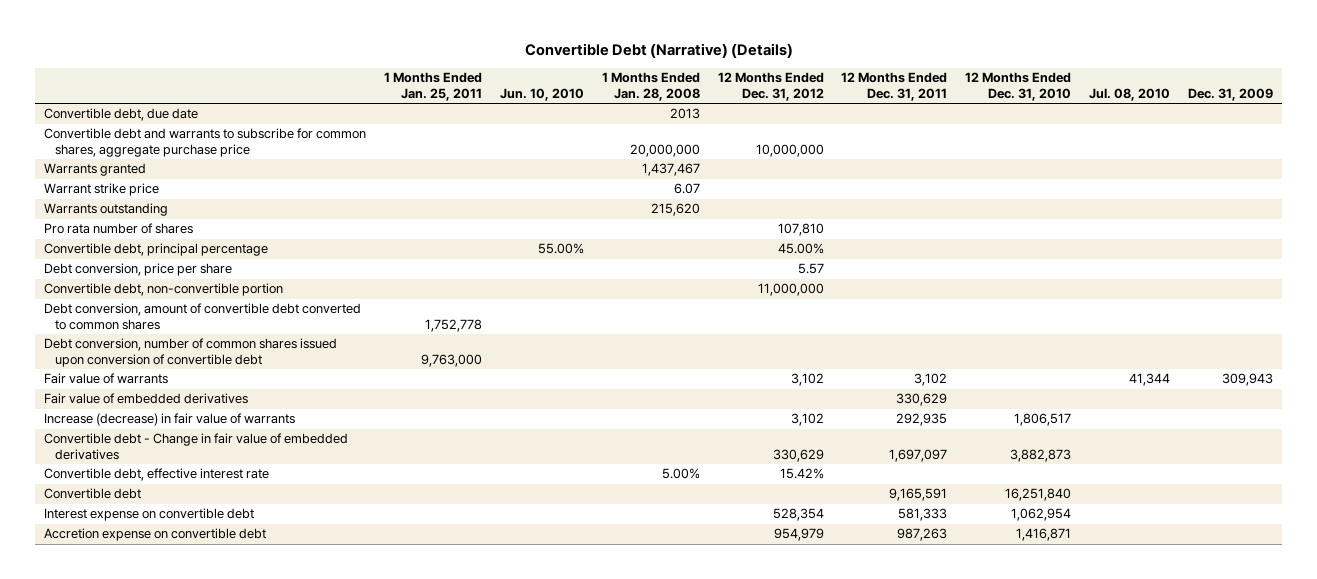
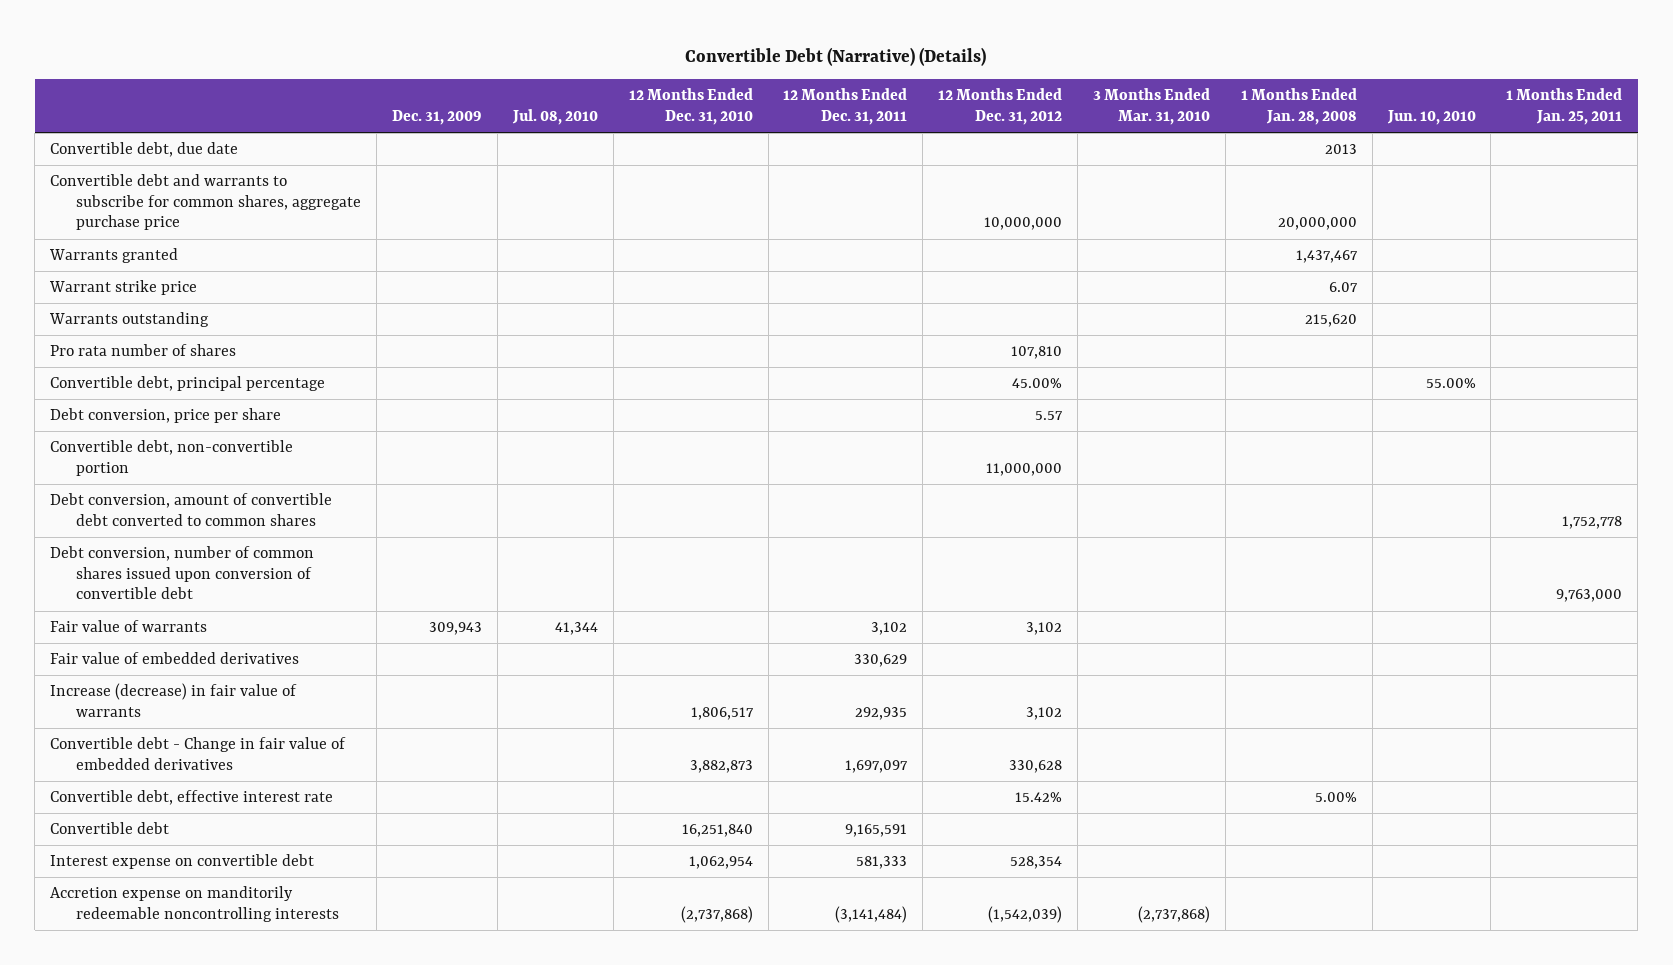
- | 1 Months Ended Jan. 25, 2011 | Jun. 10, 2010 | 1 Months Ended Jan. 28, 2008 | 12 Months Ended Dec. 31, 2012 | 12 Months Ended Dec. 31, 2011 | 12 Months Ended Dec. 31, 2010 | Jul. 08, 2010 | Dec. 31, 2009
+ | Dec. 31, 2009 | Jul. 08, 2010 | 12 Months Ended Dec. 31, 2010 | 12 Months Ended Dec. 31, 2011 | 12 Months Ended Dec. 31, 2012 | 3 Months Ended Mar. 31, 2010 | 1 Months Ended Jan. 28, 2008 | Jun. 10, 2010 | 1 Months Ended Jan. 25, 2011
- Convertible debt - Change in fair value of embedded derivatives | | | | 330,629 | 1,697,097 | 3,882,873 | |
+ Convertible debt - Change in fair value of embedded derivatives | | | 3,882,873 | 1,697,097 | 330,628 | | | |
- Accretion expense on convertible debt | | | | 954,979 | 987,263 | 1,416,871 | |
+ Accretion expense on manditorily redeemable noncontrolling interests | | | (2,737,868) | (3,141,484) | (1,542,039) | (2,737,868) | | |

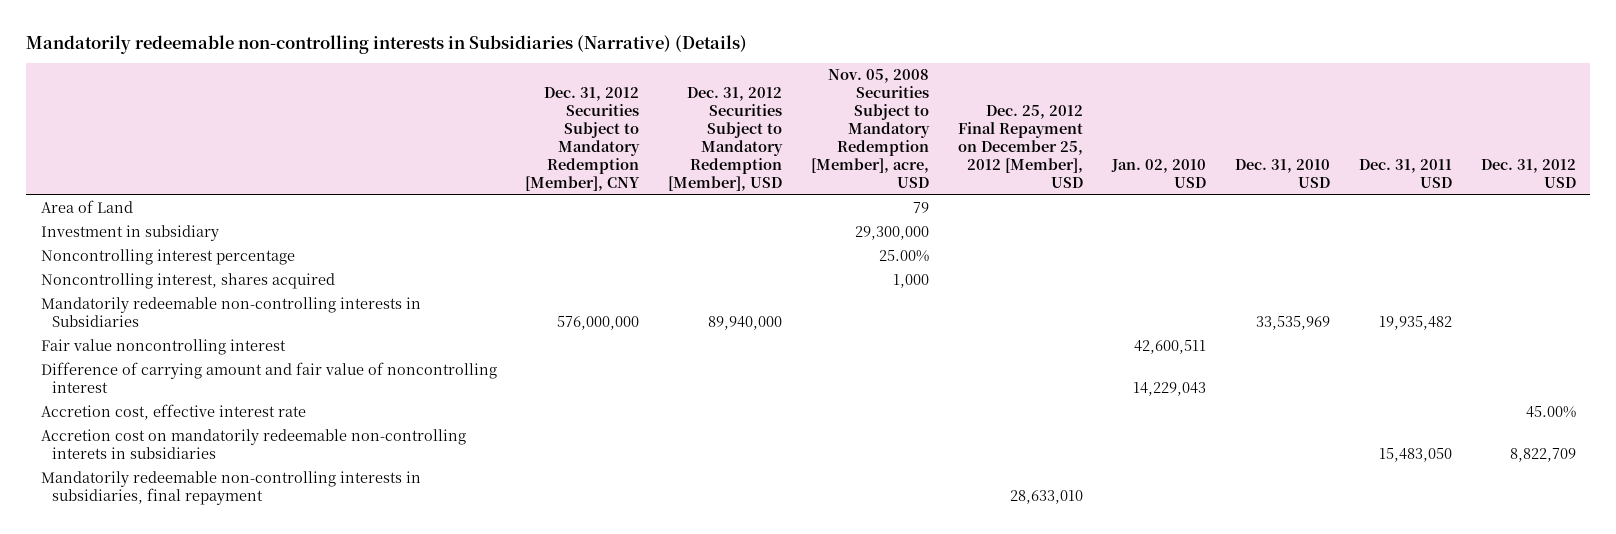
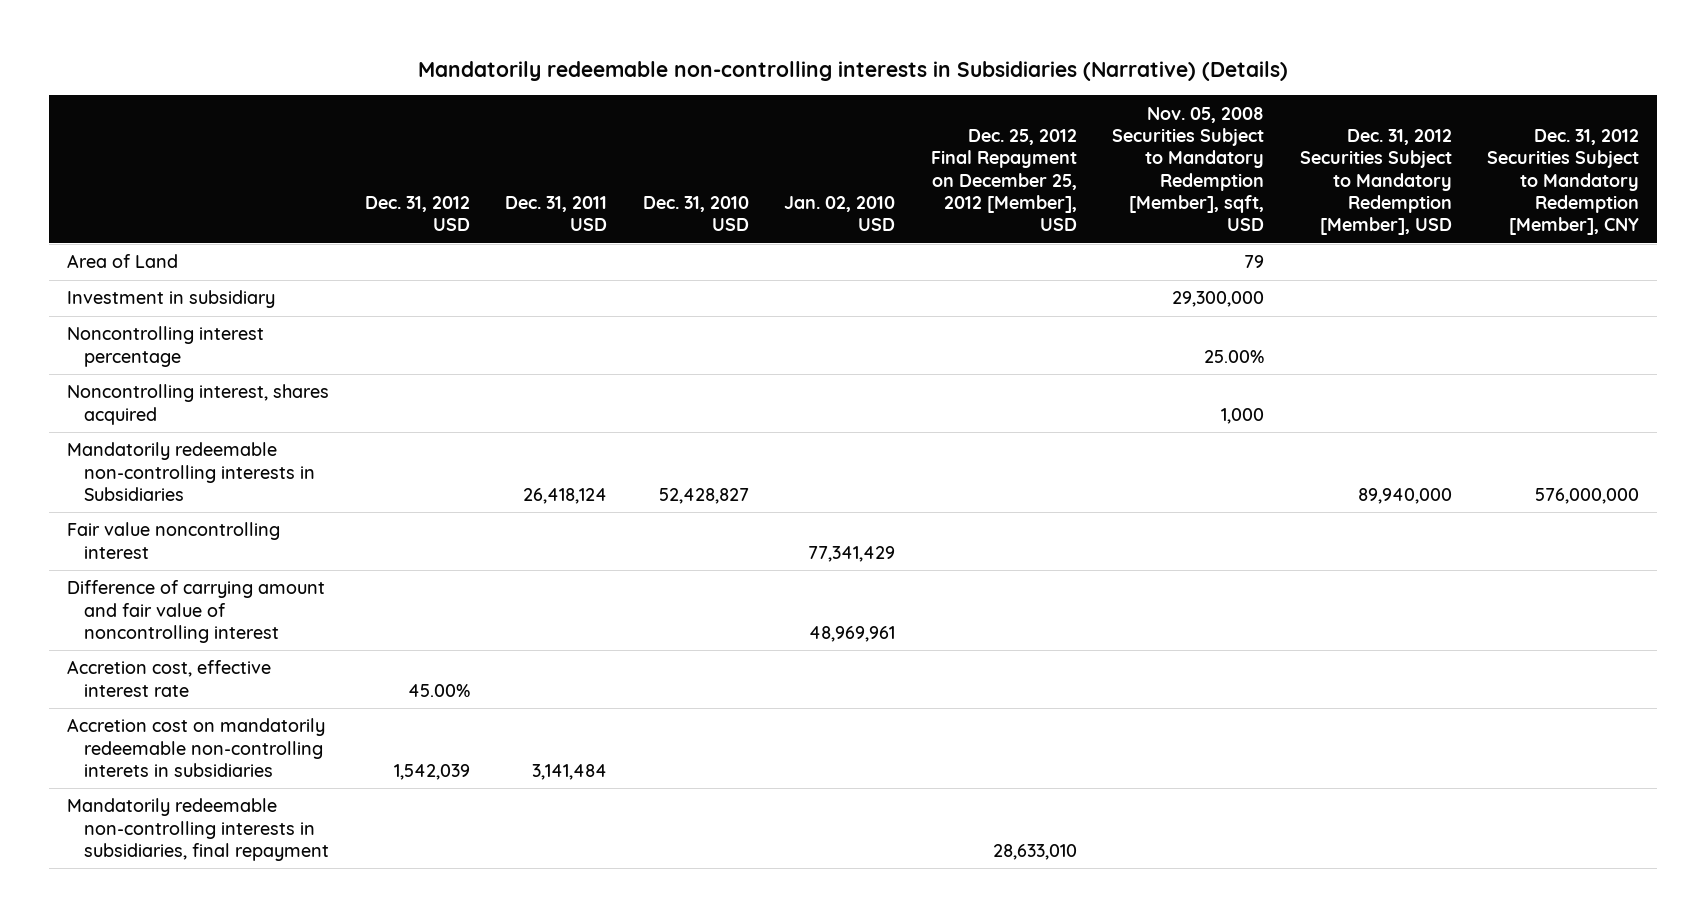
- | Dec. 31, 2012 Securities Subject to Mandatory Redemption [Member], CNY | Dec. 31, 2012 Securities Subject to Mandatory Redemption [Member], USD | Nov. 05, 2008 Securities Subject to Mandatory Redemption [Member], acre, USD | Dec. 25, 2012 Final Repayment on December 25, 2012 [Member], USD | Jan. 02, 2010 USD | Dec. 31, 2010 USD | Dec. 31, 2011 USD | Dec. 31, 2012 USD
+ | Dec. 31, 2012 USD | Dec. 31, 2011 USD | Dec. 31, 2010 USD | Jan. 02, 2010 USD | Dec. 25, 2012 Final Repayment on December 25, 2012 [Member], USD | Nov. 05, 2008 Securities Subject to Mandatory Redemption [Member], sqft, USD | Dec. 31, 2012 Securities Subject to Mandatory Redemption [Member], USD | Dec. 31, 2012 Securities Subject to Mandatory Redemption [Member], CNY
- Mandatorily redeemable non-controlling interests in Subsidiaries | 576,000,000 | 89,940,000 | | | | 33,535,969 | 19,935,482 |
- Fair value noncontrolling interest | | | | | 42,600,511 | | |
- Difference of carrying amount and fair value of noncontrolling interest | | | | | 14,229,043 | | |
+ Mandatorily redeemable non-controlling interests in Subsidiaries | | 26,418,124 | 52,428,827 | | | | 89,940,000 | 576,000,000
+ Fair value noncontrolling interest | | | | 77,341,429 | | | |
+ Difference of carrying amount and fair value of noncontrolling interest | | | | 48,969,961 | | | |
- Accretion cost on mandatorily redeemable non-controlling interets in subsidiaries | | | | | | | 15,483,050 | 8,822,709
+ Accretion cost on mandatorily redeemable non-controlling interets in subsidiaries | 1,542,039 | 3,141,484 | | | | | |

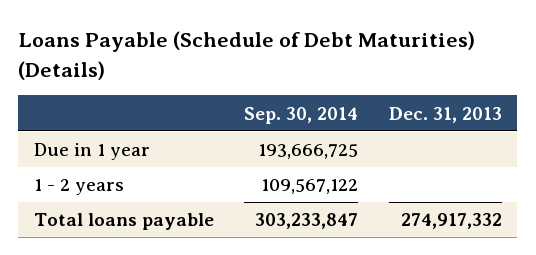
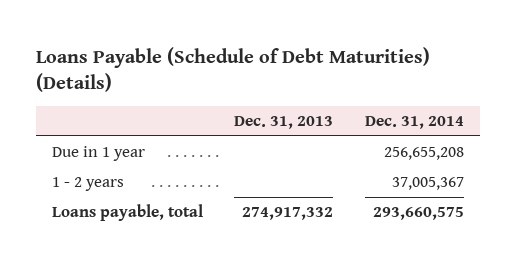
- | Sep. 30, 2014 | Dec. 31, 2013
+ | Dec. 31, 2013 | Dec. 31, 2014
- Total loans payable | 303,233,847 | 274,917,332
+ Loans payable, total | 274,917,332 | 293,660,575

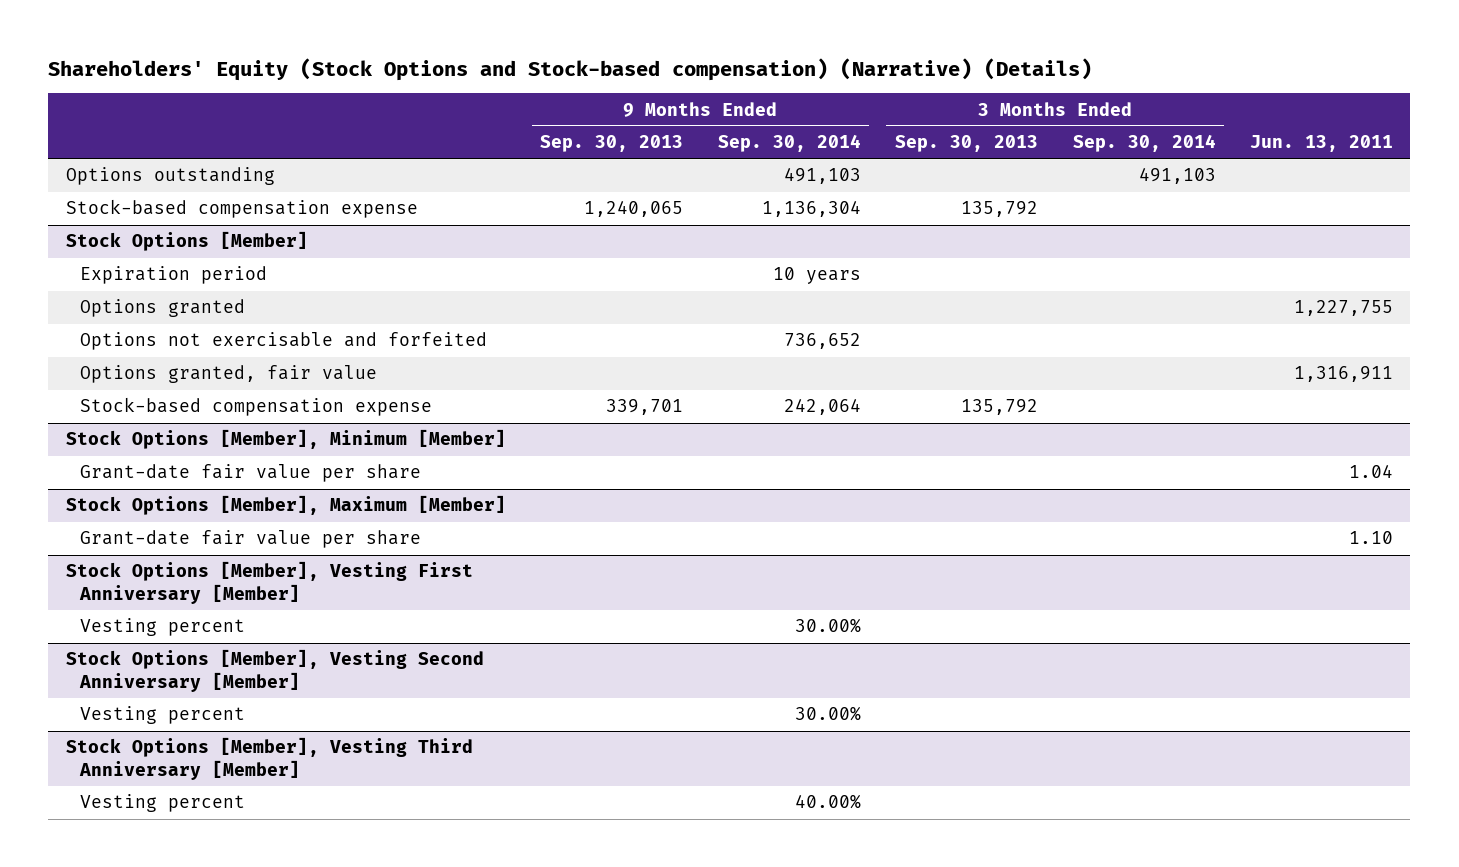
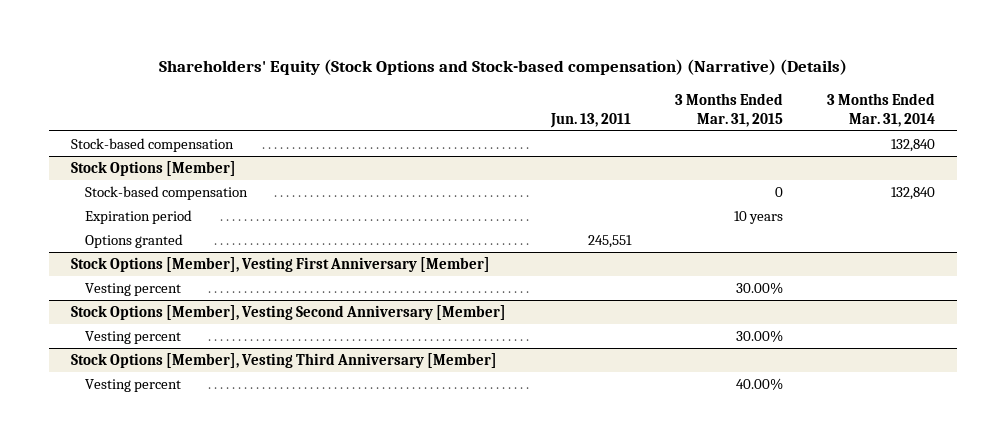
- | 9 Months Ended Sep. 30, 2013 | 9 Months Ended Sep. 30, 2014 | 3 Months Ended Sep. 30, 2013 | 3 Months Ended Sep. 30, 2014 | Jun. 13, 2011
+ | Jun. 13, 2011 | 3 Months Ended Mar. 31, 2015 | 3 Months Ended Mar. 31, 2014
- Options outstanding | | 491,103 | | 491,103 |
- Stock-based compensation expense | 1,240,065 | 1,136,304 | 135,792 | |
+ Stock-based compensation | | | 132,840
@ Stock Options [Member]
+ Stock-based compensation | | 0 | 132,840
- Options granted | | | | | 1,227,755
- Options not exercisable and forfeited | | 736,652 | | |
- Options granted, fair value | | | | | 1,316,911
- Stock-based compensation expense | 339,701 | 242,064 | 135,792 | |
- Stock Options [Member], Minimum [Member]
- Grant-date fair value per share | | | | | 1.04
- Stock Options [Member], Maximum [Member]
- Grant-date fair value per share | | | | | 1.10
@ Stock Options [Member]
+ Options granted | 245,551 | |

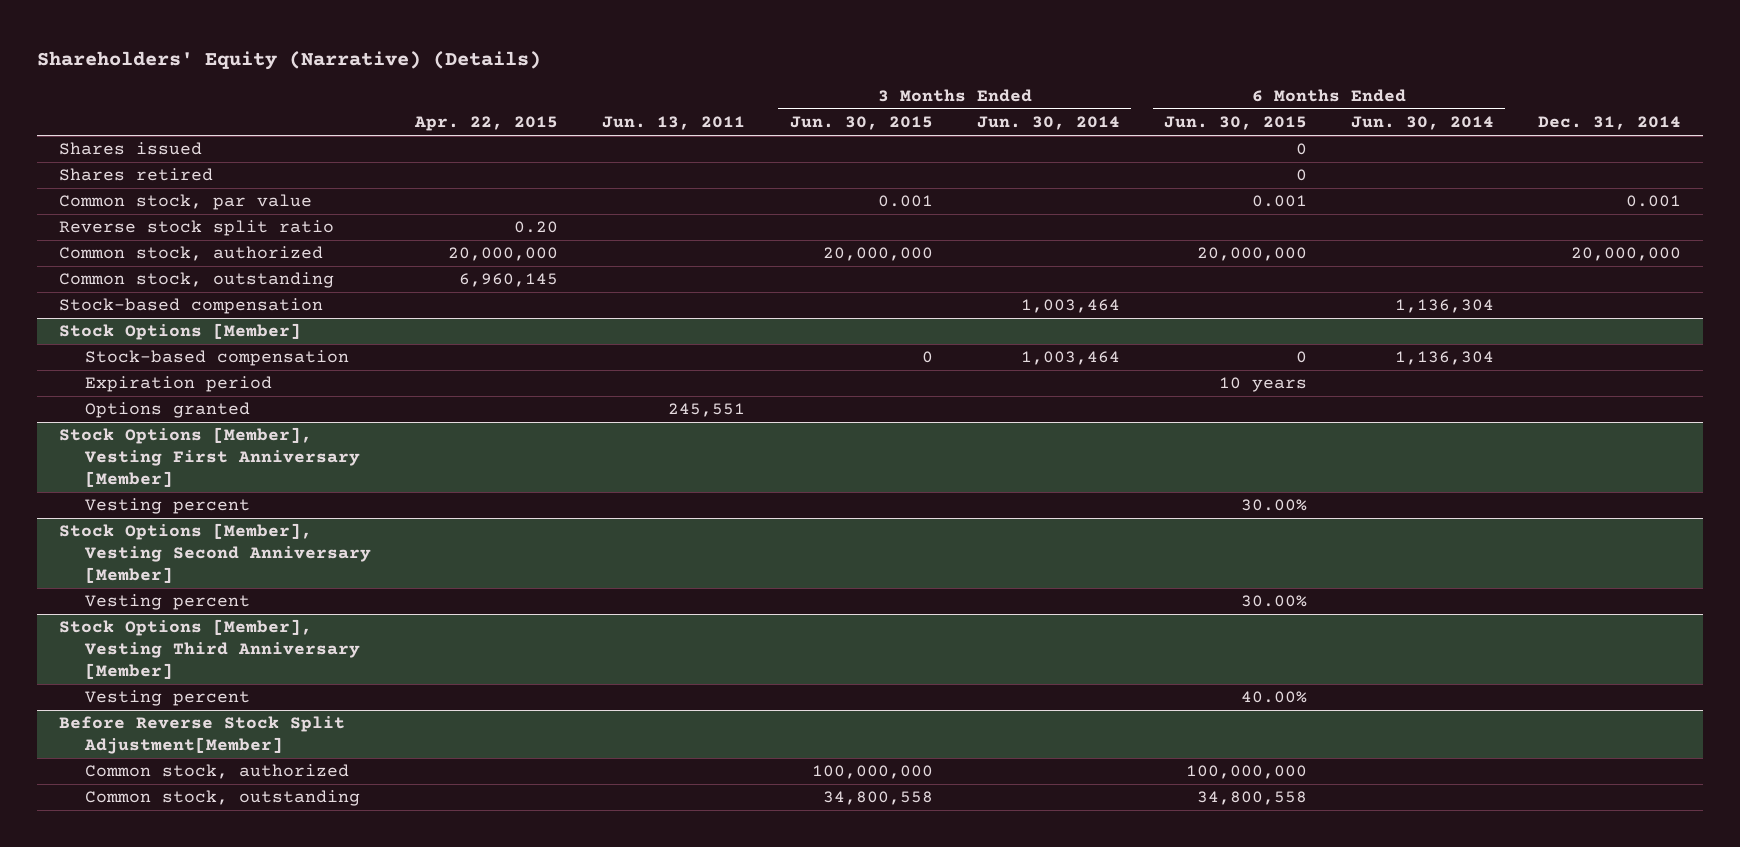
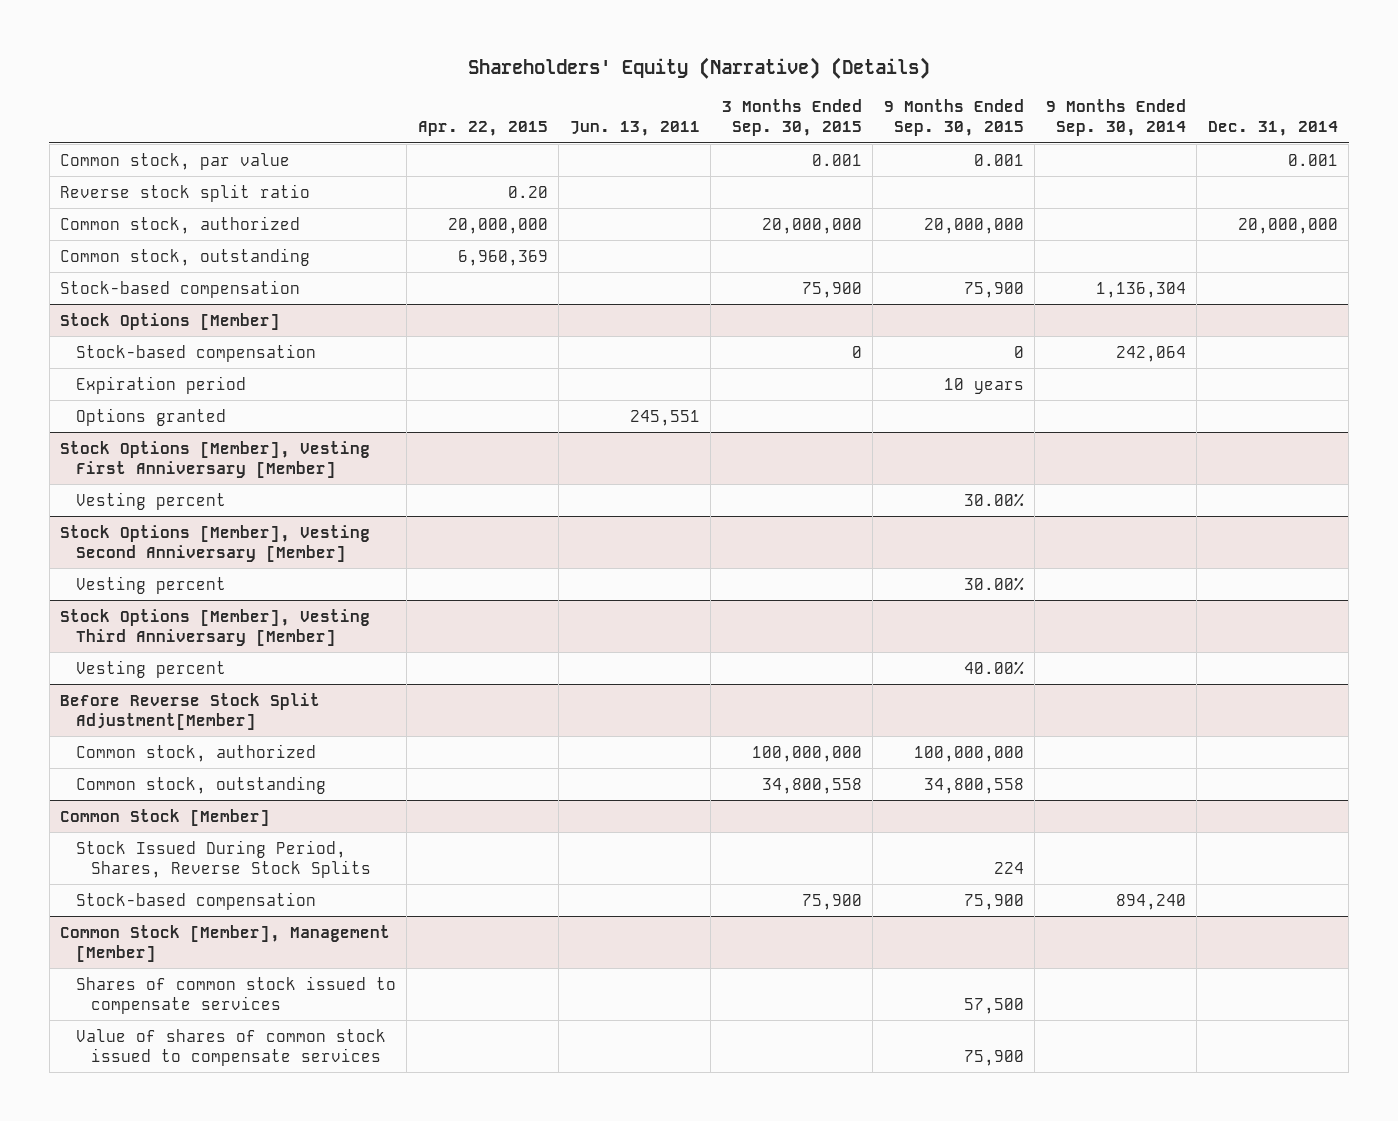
- | Apr. 22, 2015 | Jun. 13, 2011 | 3 Months Ended Jun. 30, 2015 | 3 Months Ended Jun. 30, 2014 | 6 Months Ended Jun. 30, 2015 | 6 Months Ended Jun. 30, 2014 | Dec. 31, 2014
+ | Apr. 22, 2015 | Jun. 13, 2011 | 3 Months Ended Sep. 30, 2015 | 9 Months Ended Sep. 30, 2015 | 9 Months Ended Sep. 30, 2014 | Dec. 31, 2014
- Shares issued | | | | | 0 | |
- Shares retired | | | | | 0 | |
- Common stock, outstanding | 6,960,145 | | | | | |
+ Common stock, outstanding | 6,960,369 | | | | |
+ Common Stock [Member]
+ Stock Issued During Period, Shares, Reverse Stock Splits | | | | 224 | |
+ Stock-based compensation | | | 75,900 | 75,900 | 894,240 |
+ Common Stock [Member], Management [Member]
+ Shares of common stock issued to compensate services | | | | 57,500 | |
+ Value of shares of common stock issued to compensate services | | | | 75,900 | |

